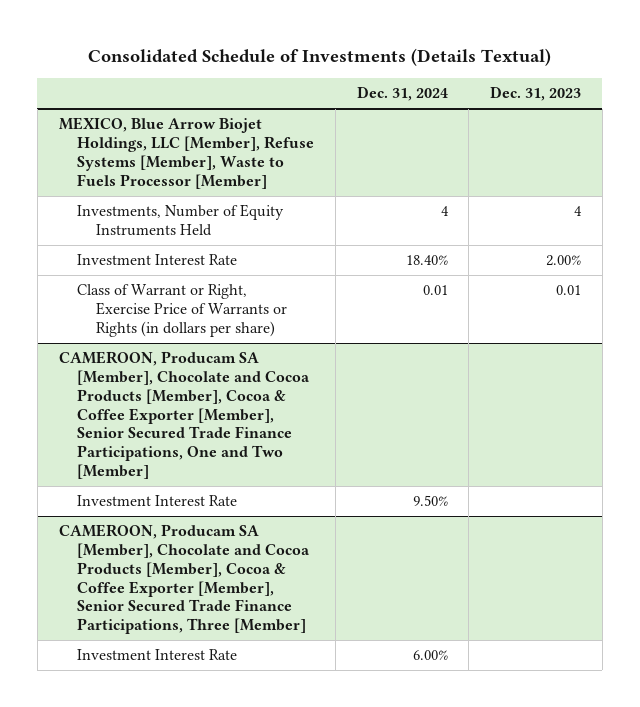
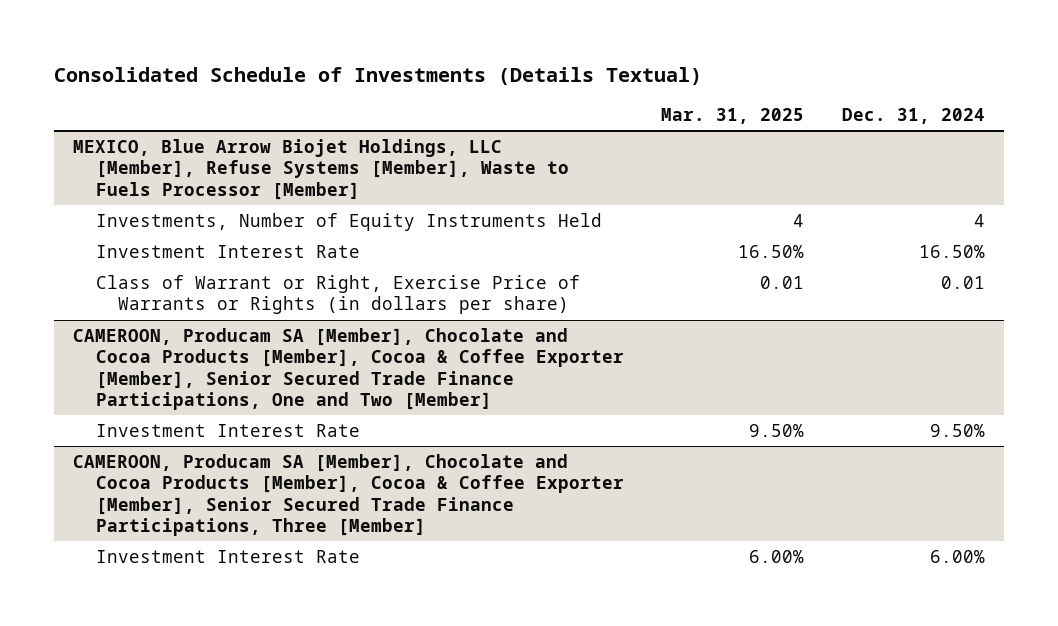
- | Dec. 31, 2024 | Dec. 31, 2023
+ | Mar. 31, 2025 | Dec. 31, 2024
@ MEXICO, Blue Arrow Biojet Holdings, LLC [Member], Refuse Systems [Member], Waste to Fuels Processor [Member]
- Investment Interest Rate | 18.40% | 2.00%
+ Investment Interest Rate | 16.50% | 16.50%

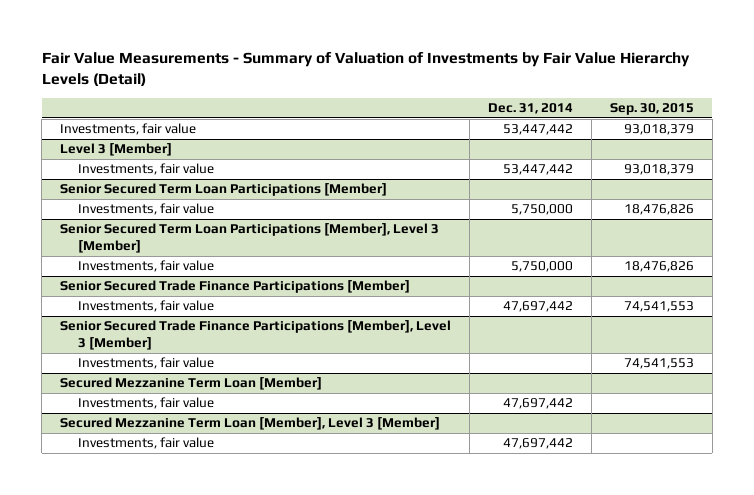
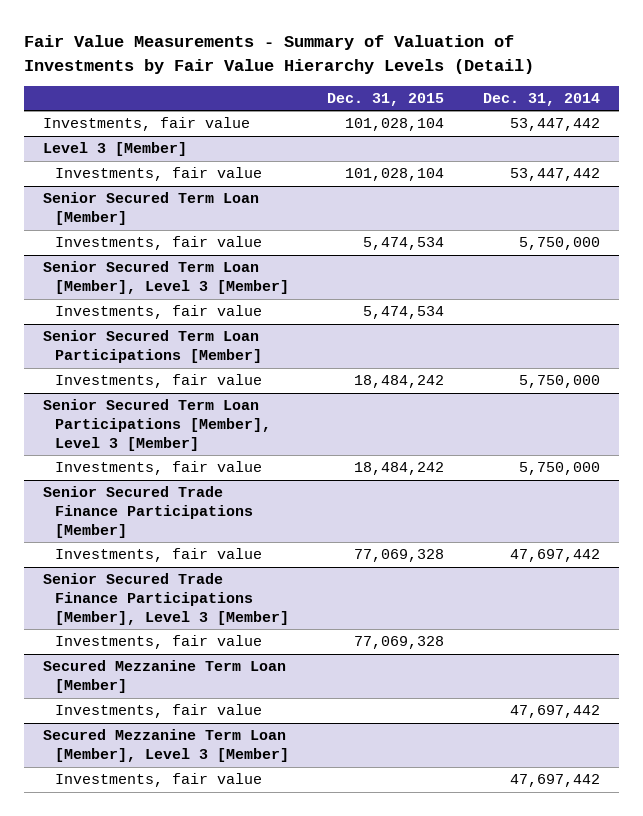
- | Dec. 31, 2014 | Sep. 30, 2015
+ | Dec. 31, 2015 | Dec. 31, 2014
+ Senior Secured Term Loan [Member]
+ Investments, fair value | 5,474,534 | 5,750,000
+ Senior Secured Term Loan [Member], Level 3 [Member]
+ Investments, fair value | 5,474,534 |

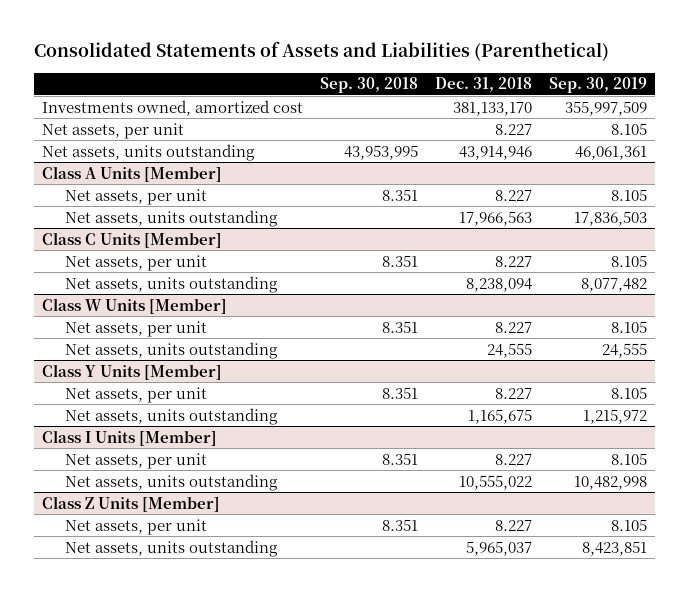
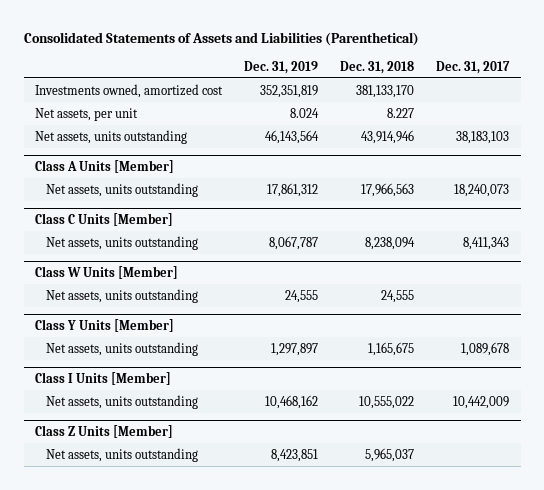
- | Sep. 30, 2018 | Dec. 31, 2018 | Sep. 30, 2019
+ | Dec. 31, 2019 | Dec. 31, 2018 | Dec. 31, 2017
@ Class A Units [Member]
- Net assets, per unit | 8.351 | 8.227 | 8.105
@ Class C Units [Member]
- Net assets, per unit | 8.351 | 8.227 | 8.105
@ Class W Units [Member]
- Net assets, per unit | 8.351 | 8.227 | 8.105
@ Class Y Units [Member]
- Net assets, per unit | 8.351 | 8.227 | 8.105
@ Class I Units [Member]
- Net assets, per unit | 8.351 | 8.227 | 8.105
@ Class Z Units [Member]
- Net assets, per unit | 8.351 | 8.227 | 8.105

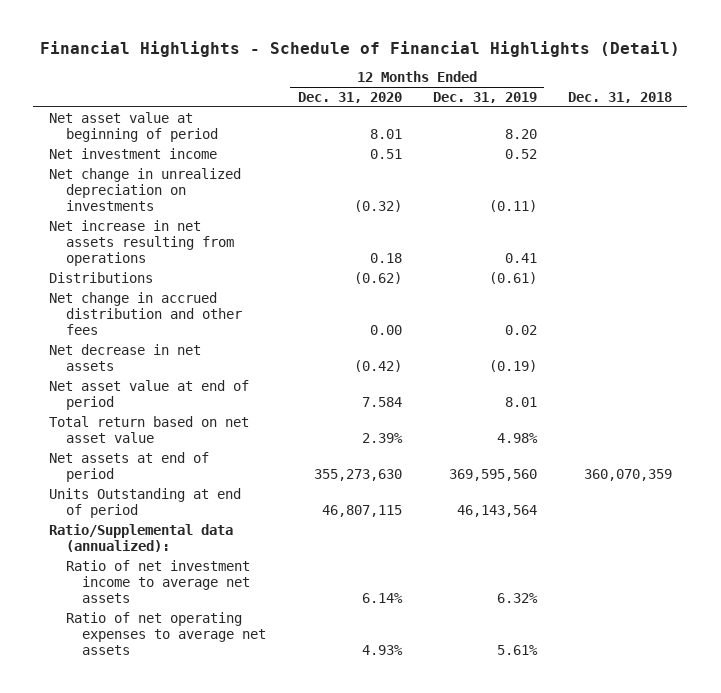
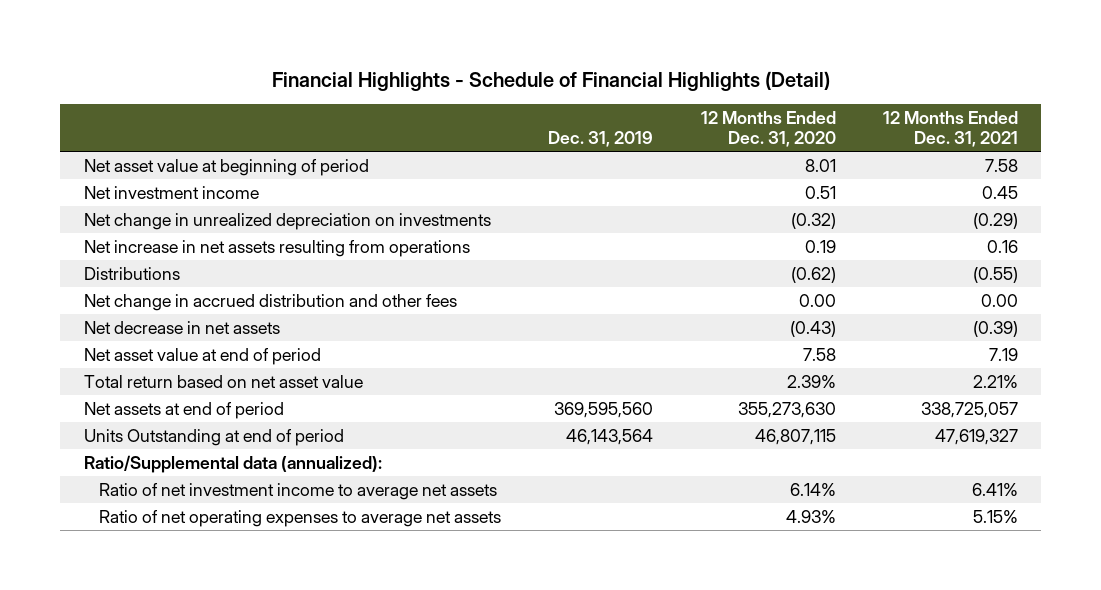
- | 12 Months Ended Dec. 31, 2020 | 12 Months Ended Dec. 31, 2019 | Dec. 31, 2018
+ | Dec. 31, 2019 | 12 Months Ended Dec. 31, 2020 | 12 Months Ended Dec. 31, 2021
- Net increase in net assets resulting from operations | 0.18 | 0.41 |
+ Net increase in net assets resulting from operations | | 0.19 | 0.16
- Net decrease in net assets | (0.42) | (0.19) |
- Net asset value at end of period | 7.584 | 8.01 |
+ Net decrease in net assets | | (0.43) | (0.39)
+ Net asset value at end of period | | 7.58 | 7.19

